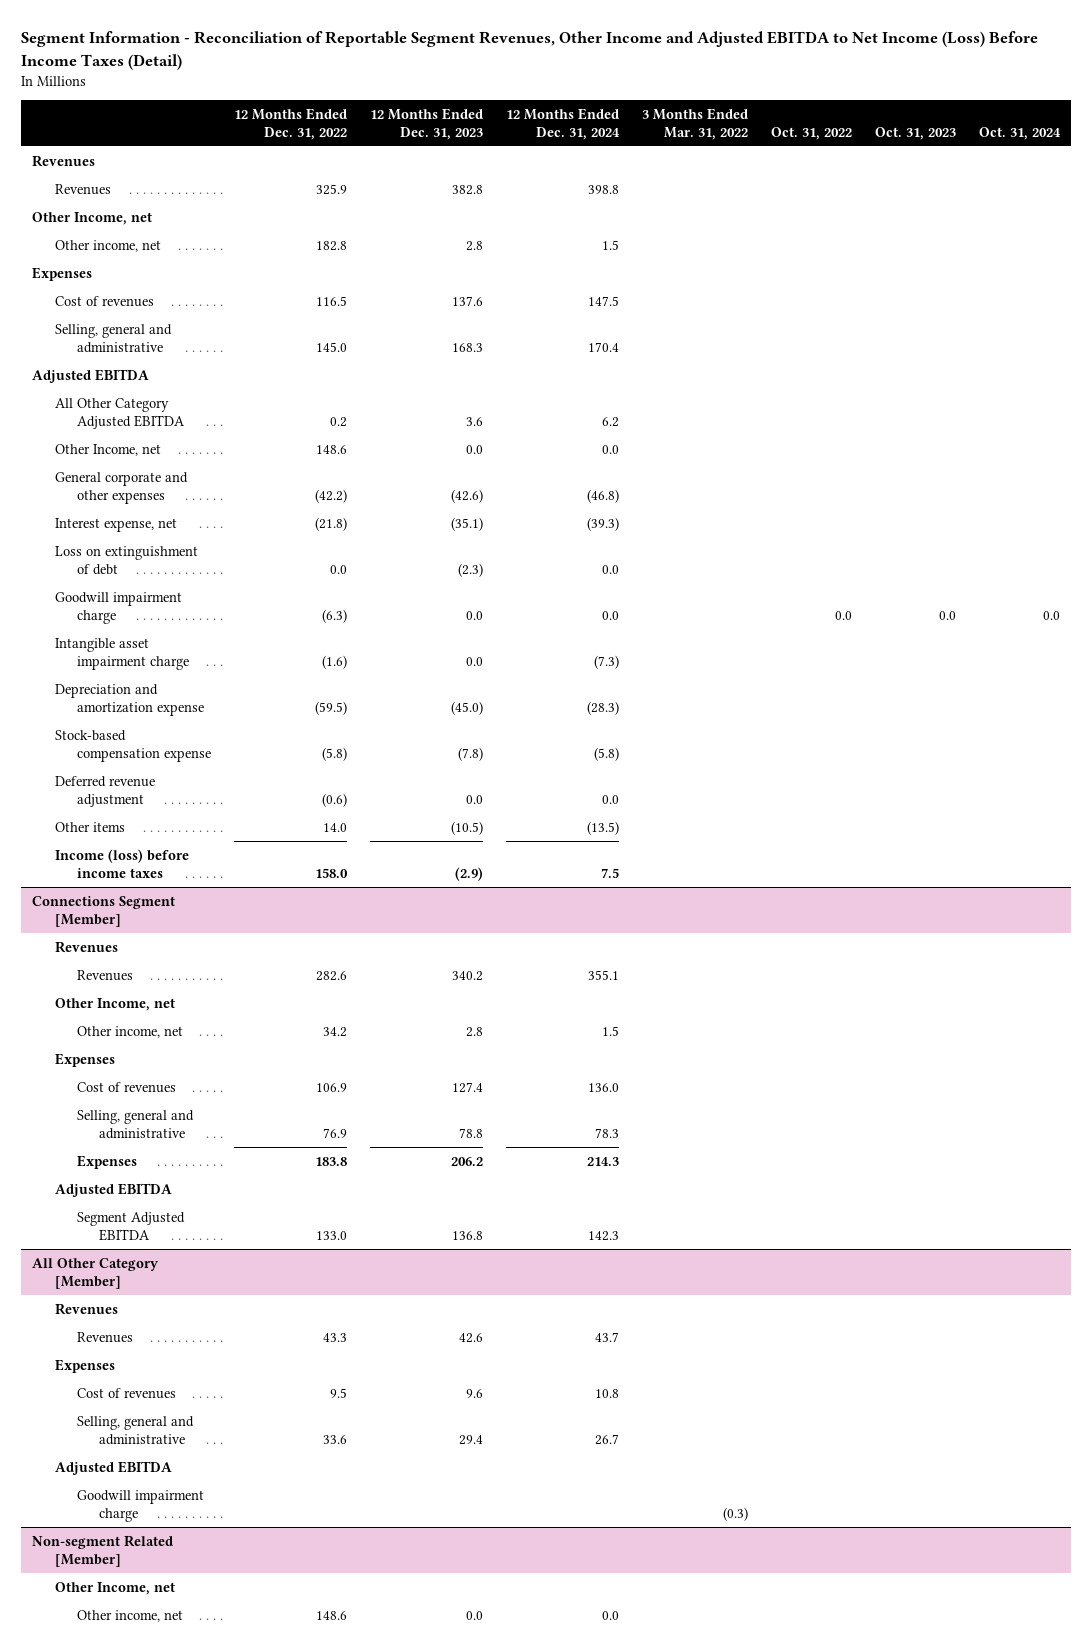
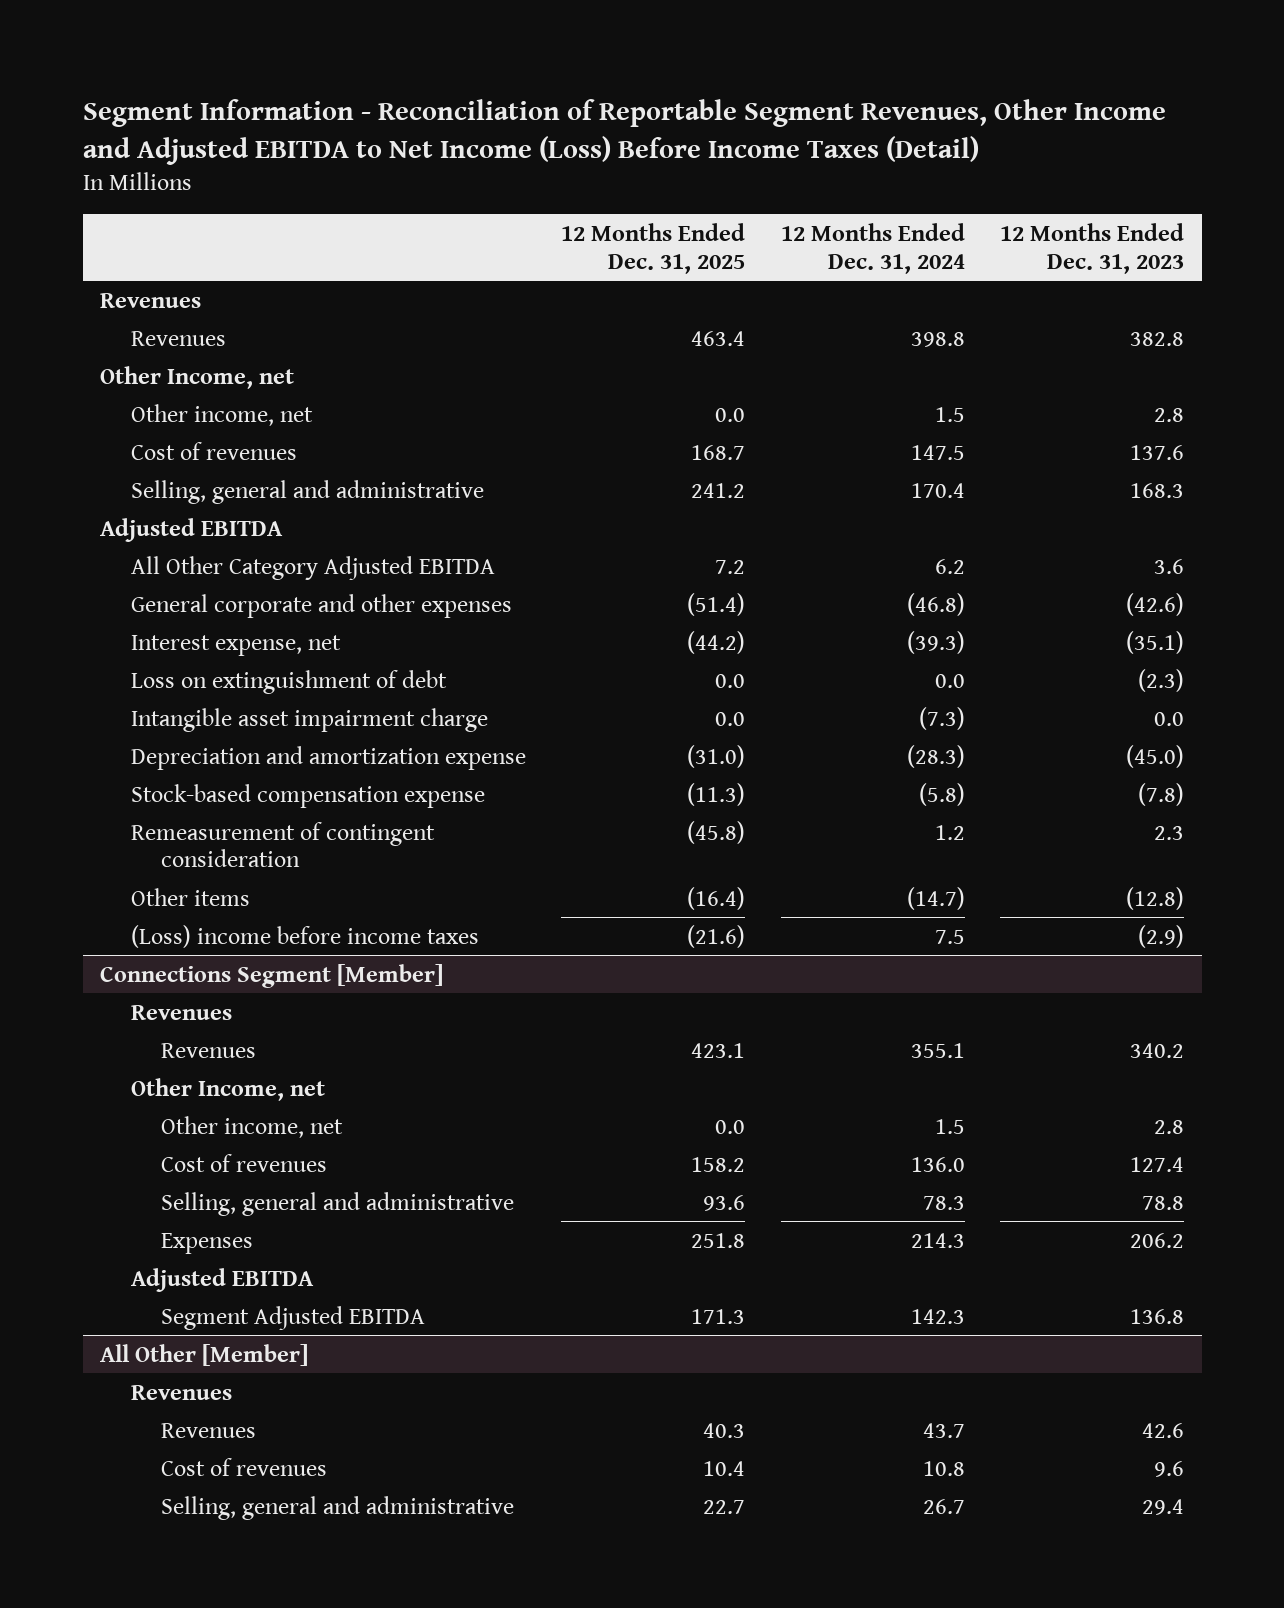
- | 12 Months Ended Dec. 31, 2022 | 12 Months Ended Dec. 31, 2023 | 12 Months Ended Dec. 31, 2024 | 3 Months Ended Mar. 31, 2022 | Oct. 31, 2022 | Oct. 31, 2023 | Oct. 31, 2024
+ | 12 Months Ended Dec. 31, 2025 | 12 Months Ended Dec. 31, 2024 | 12 Months Ended Dec. 31, 2023
- Expenses
- Other Income, net | 148.6 | 0.0 | 0.0 | | | |
- Goodwill impairment charge | (6.3) | 0.0 | 0.0 | | 0.0 | 0.0 | 0.0
- Deferred revenue adjustment | (0.6) | 0.0 | 0.0 | | | |
- Other items | 14.0 | (10.5) | (13.5) | | | |
- Income (loss) before income taxes | 158.0 | (2.9) | 7.5 | | | |
+ Remeasurement of contingent consideration | (45.8) | 1.2 | 2.3
+ Other items | (16.4) | (14.7) | (12.8)
+ (Loss) income before income taxes | (21.6) | 7.5 | (2.9)
@ Connections Segment [Member]
- Expenses
- All Other Category [Member]
+ All Other [Member]
- Expenses
- Adjusted EBITDA
- Goodwill impairment charge | | | | (0.3) | | |
- Non-segment Related [Member]
- Other Income, net
- Other income, net | 148.6 | 0.0 | 0.0 | | | |

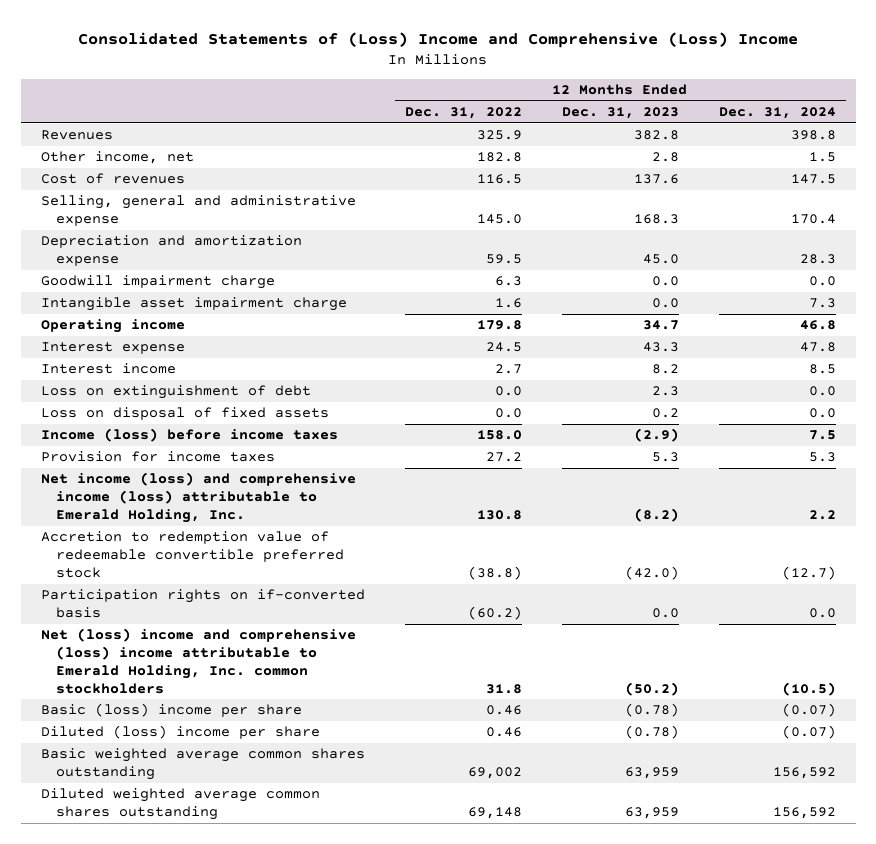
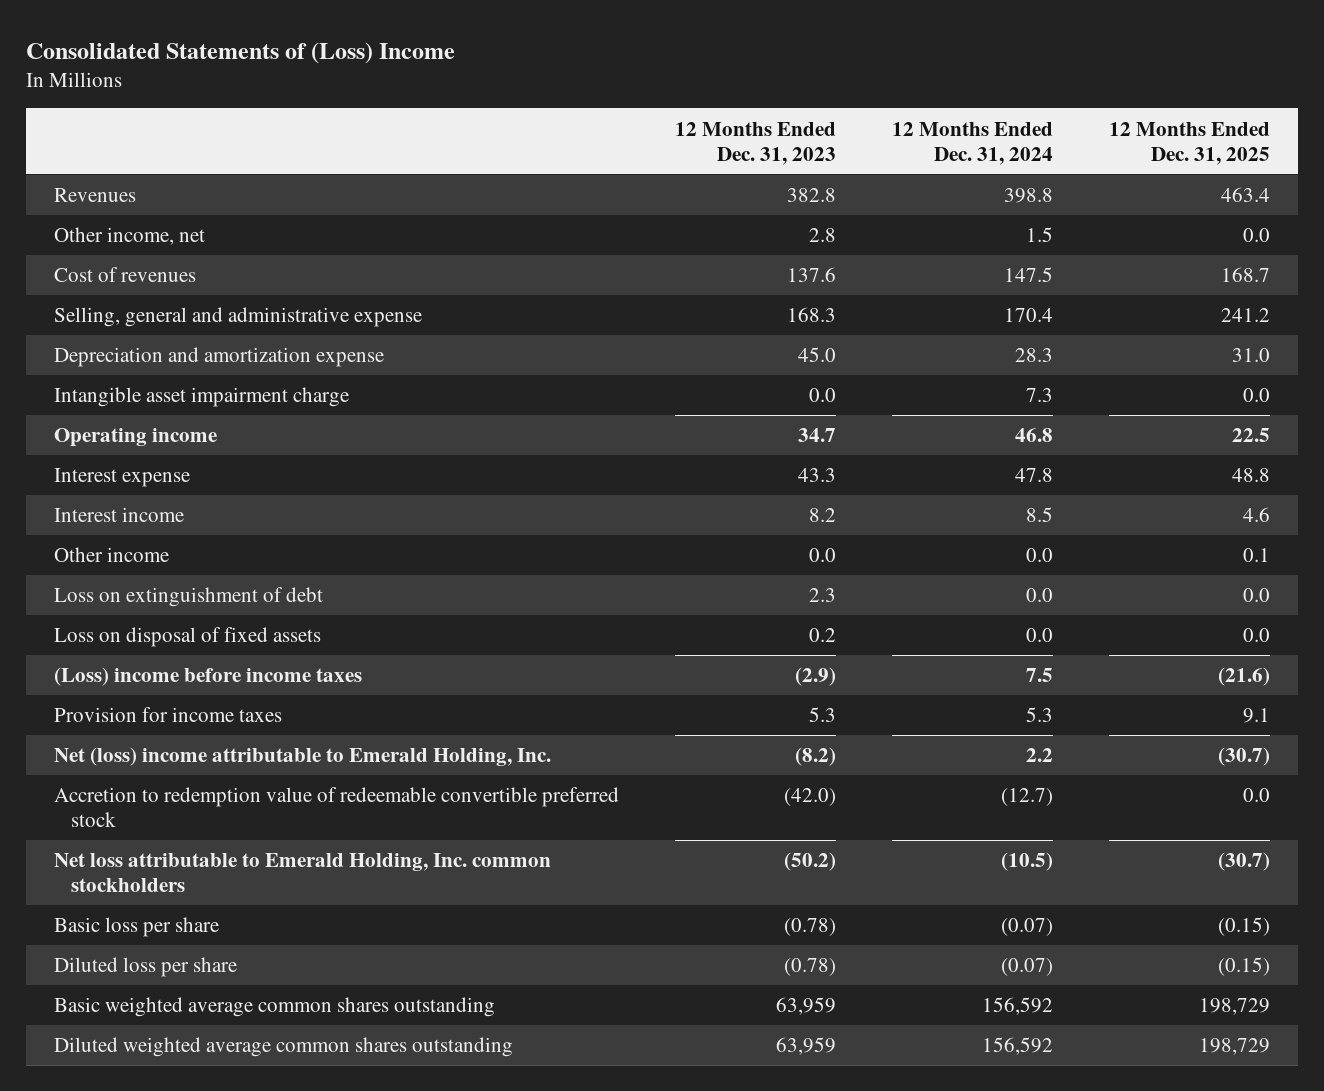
- Consolidated Statements of (Loss) Income and Comprehensive (Loss) Income
+ Consolidated Statements of (Loss) Income
- | 12 Months Ended Dec. 31, 2022 | 12 Months Ended Dec. 31, 2023 | 12 Months Ended Dec. 31, 2024
+ | 12 Months Ended Dec. 31, 2023 | 12 Months Ended Dec. 31, 2024 | 12 Months Ended Dec. 31, 2025
- Goodwill impairment charge | 6.3 | 0.0 | 0.0
+ Other income | 0.0 | 0.0 | 0.1
- Income (loss) before income taxes | 158.0 | (2.9) | 7.5
+ (Loss) income before income taxes | (2.9) | 7.5 | (21.6)
- Net income (loss) and comprehensive income (loss) attributable to Emerald Holding, Inc. | 130.8 | (8.2) | 2.2
+ Net (loss) income attributable to Emerald Holding, Inc. | (8.2) | 2.2 | (30.7)
- Participation rights on if-converted basis | (60.2) | 0.0 | 0.0
- Net (loss) income and comprehensive (loss) income attributable to Emerald Holding, Inc. common stockholders | 31.8 | (50.2) | (10.5)
- Basic (loss) income per share | 0.46 | (0.78) | (0.07)
- Diluted (loss) income per share | 0.46 | (0.78) | (0.07)
+ Net loss attributable to Emerald Holding, Inc. common stockholders | (50.2) | (10.5) | (30.7)
+ Basic loss per share | (0.78) | (0.07) | (0.15)
+ Diluted loss per share | (0.78) | (0.07) | (0.15)

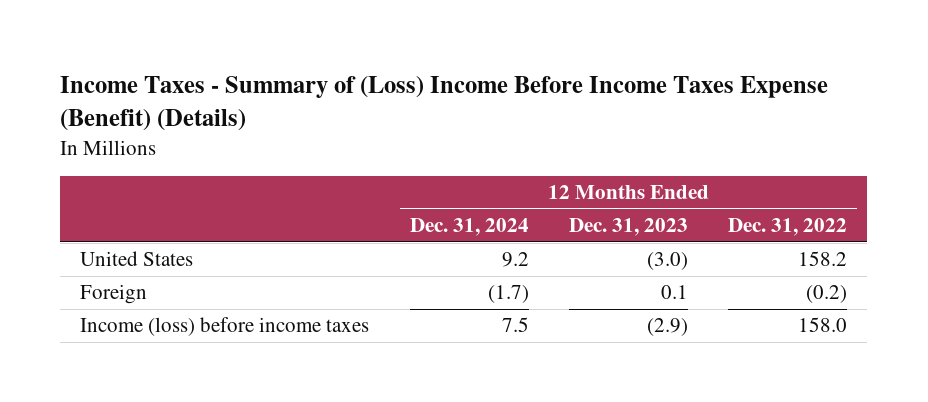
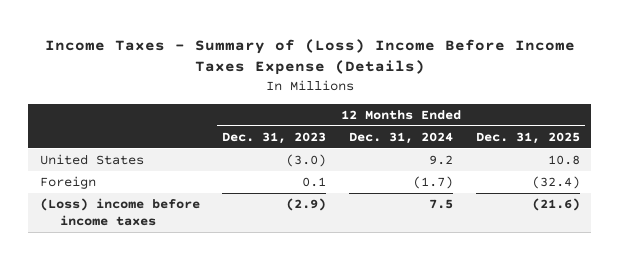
- Income Taxes - Summary of (Loss) Income Before Income Taxes Expense (Benefit) (Details)
+ Income Taxes - Summary of (Loss) Income Before Income Taxes Expense (Details)
- | 12 Months Ended Dec. 31, 2024 | 12 Months Ended Dec. 31, 2023 | 12 Months Ended Dec. 31, 2022
+ | 12 Months Ended Dec. 31, 2023 | 12 Months Ended Dec. 31, 2024 | 12 Months Ended Dec. 31, 2025
- Income (loss) before income taxes | 7.5 | (2.9) | 158.0
+ (Loss) income before income taxes | (2.9) | 7.5 | (21.6)

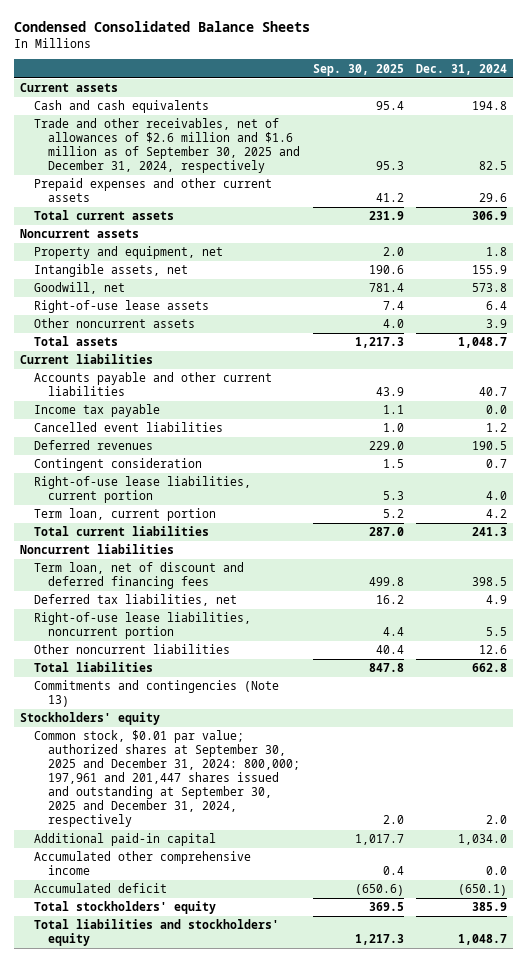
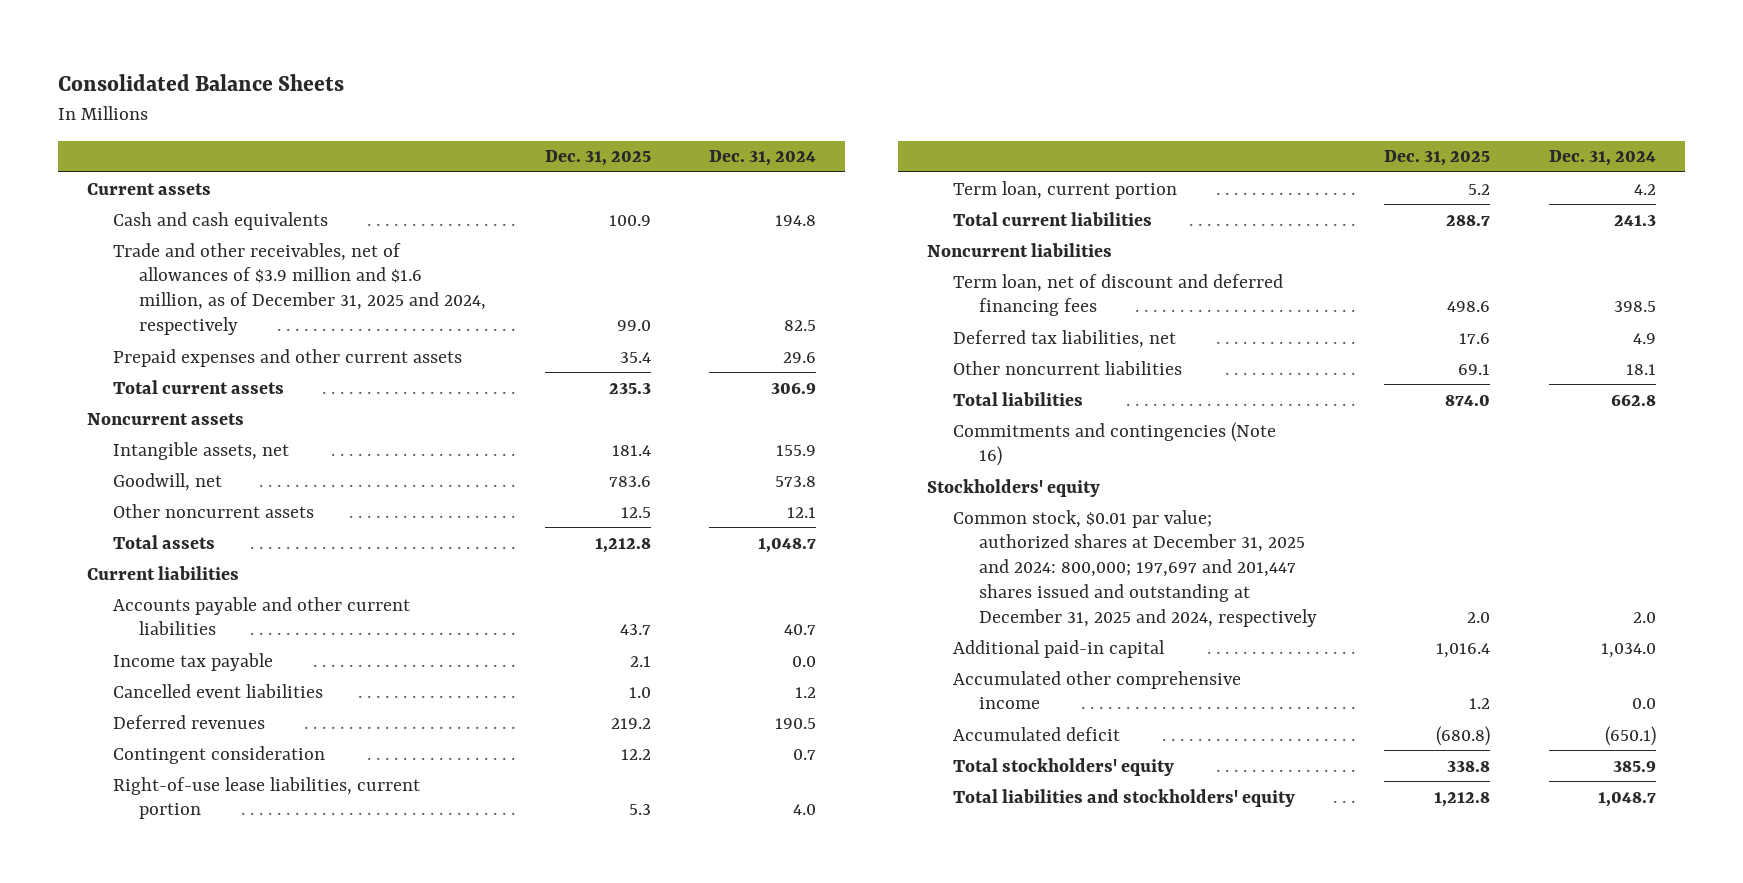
- Condensed Consolidated Balance Sheets
+ Consolidated Balance Sheets
- | Sep. 30, 2025 | Dec. 31, 2024
+ | Dec. 31, 2025 | Dec. 31, 2024
- Trade and other receivables, net of allowances of $2.6 million and $1.6 million as of September 30, 2025 and December 31, 2024, respectively | 95.3 | 82.5
+ Trade and other receivables, net of allowances of $3.9 million and $1.6 million, as of December 31, 2025 and 2024, respectively | 99.0 | 82.5
- Property and equipment, net | 2.0 | 1.8
- Right-of-use lease assets | 7.4 | 6.4
- Other noncurrent assets | 4.0 | 3.9
+ Other noncurrent assets | 12.5 | 12.1
- Right-of-use lease liabilities, noncurrent portion | 4.4 | 5.5
- Other noncurrent liabilities | 40.4 | 12.6
+ Other noncurrent liabilities | 69.1 | 18.1
- Commitments and contingencies (Note 13)
+ Commitments and contingencies (Note 16)
- Common stock, $0.01 par value; authorized shares at September 30, 2025 and December 31, 2024: 800,000; 197,961 and 201,447 shares issued and outstanding at September 30, 2025 and December 31, 2024, respectively | 2.0 | 2.0
+ Common stock, $0.01 par value; authorized shares at December 31, 2025 and 2024: 800,000; 197,697 and 201,447 shares issued and outstanding at December 31, 2025 and 2024, respectively | 2.0 | 2.0

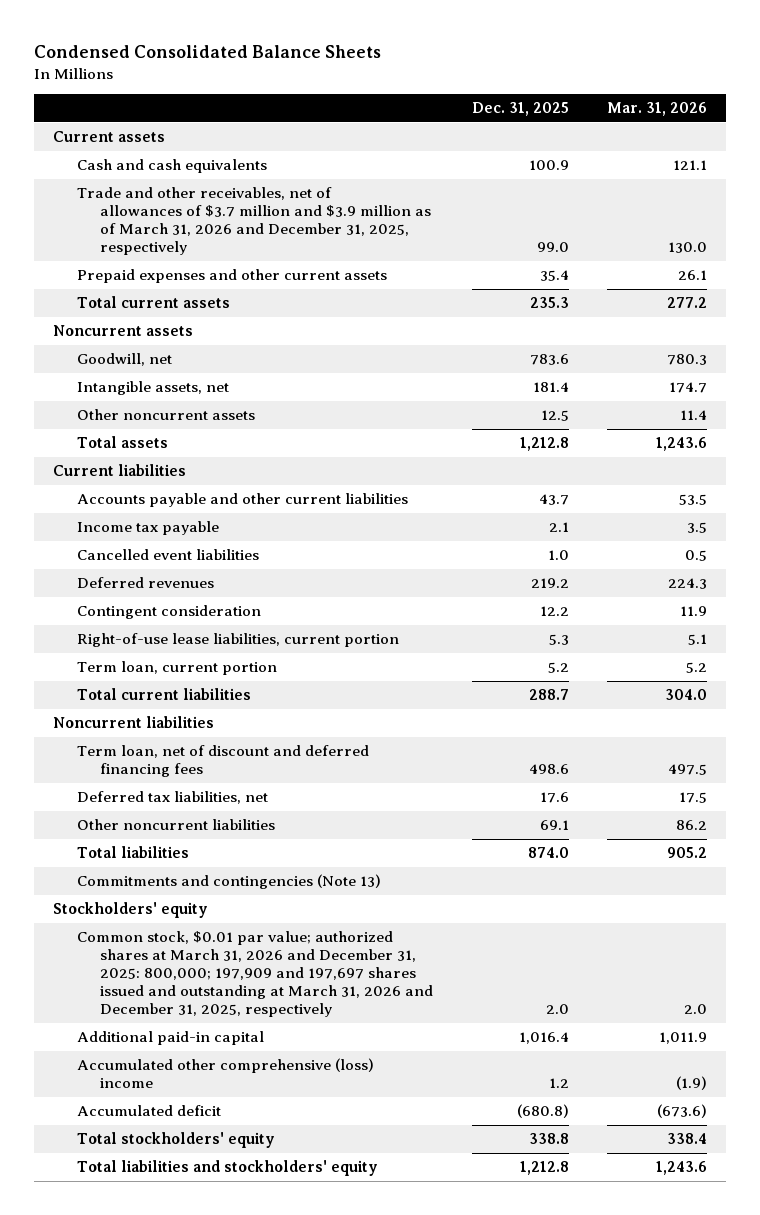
- Consolidated Balance Sheets
+ Condensed Consolidated Balance Sheets
- | Dec. 31, 2025 | Dec. 31, 2024
+ | Dec. 31, 2025 | Mar. 31, 2026
- Trade and other receivables, net of allowances of $3.9 million and $1.6 million, as of December 31, 2025 and 2024, respectively | 99.0 | 82.5
+ Trade and other receivables, net of allowances of $3.7 million and $3.9 million as of March 31, 2026 and December 31, 2025, respectively | 99.0 | 130.0
moved down: Intangible assets, net | 181.4 | 174.7
- Commitments and contingencies (Note 16)
+ Commitments and contingencies (Note 13)
- Common stock, $0.01 par value; authorized shares at December 31, 2025 and 2024: 800,000; 197,697 and 201,447 shares issued and outstanding at December 31, 2025 and 2024, respectively | 2.0 | 2.0
+ Common stock, $0.01 par value; authorized shares at March 31, 2026 and December 31, 2025: 800,000; 197,909 and 197,697 shares issued and outstanding at March 31, 2026 and December 31, 2025, respectively | 2.0 | 2.0
- Accumulated other comprehensive income | 1.2 | 0.0
+ Accumulated other comprehensive (loss) income | 1.2 | (1.9)

